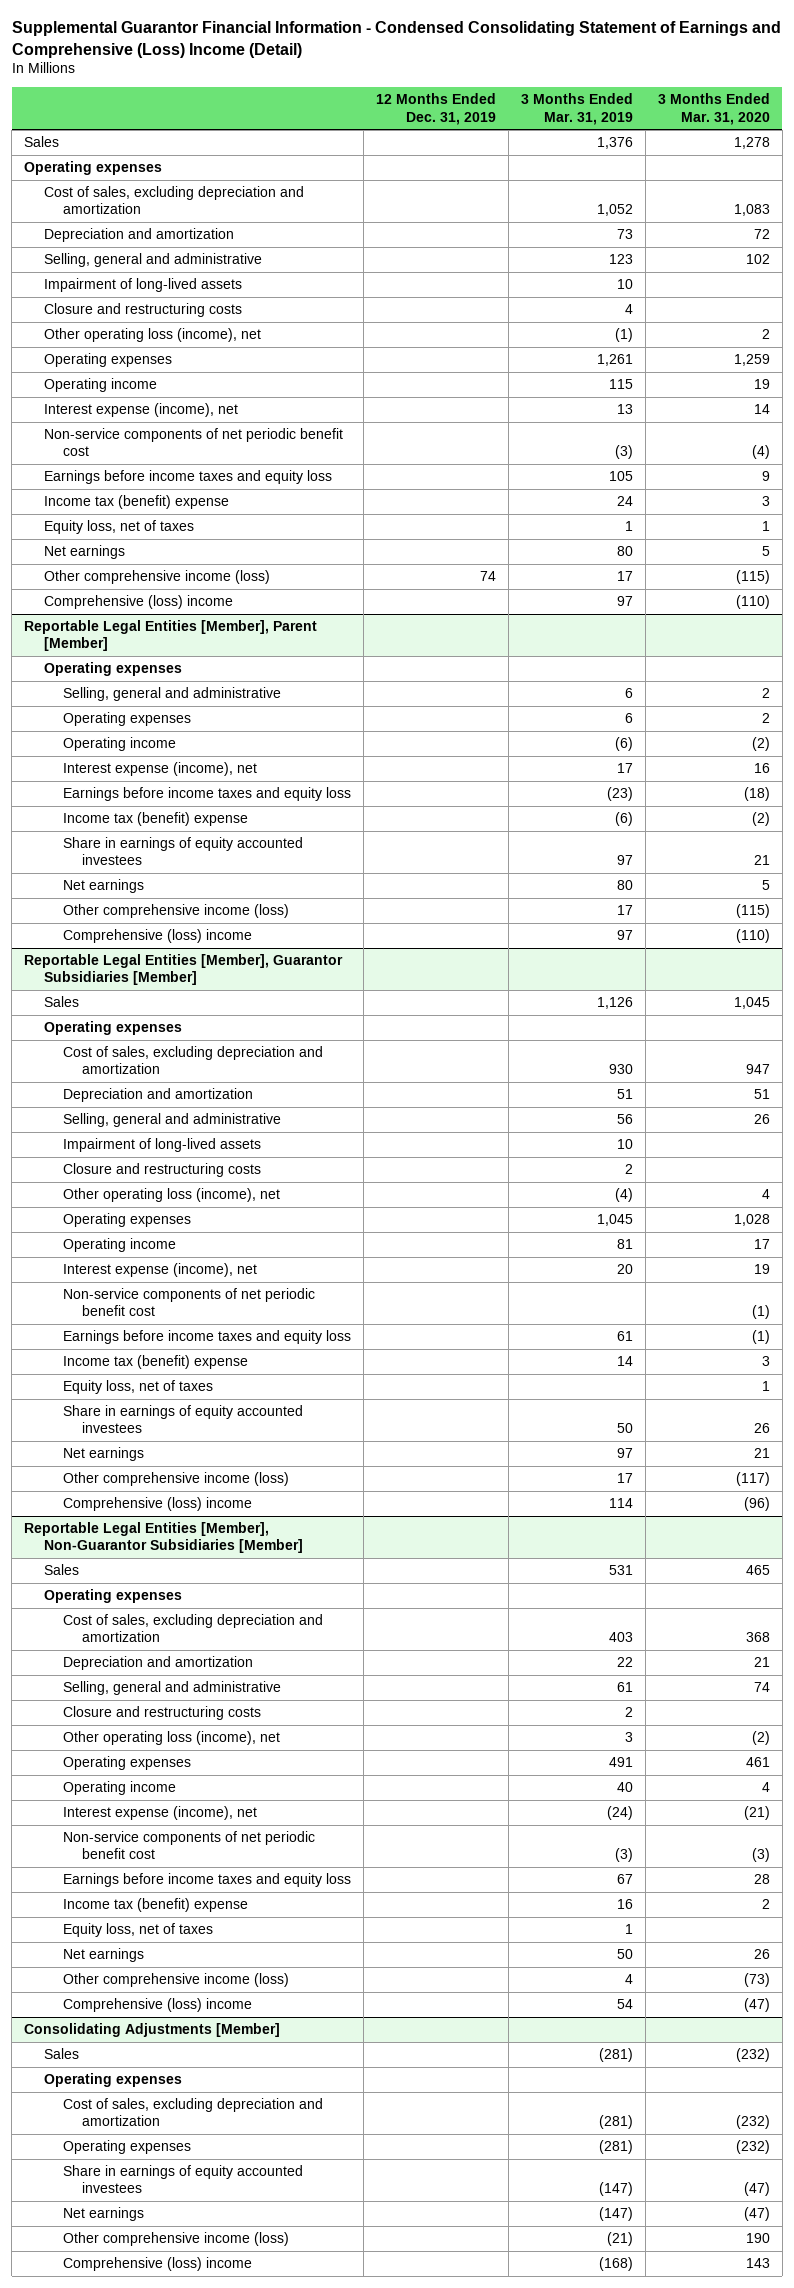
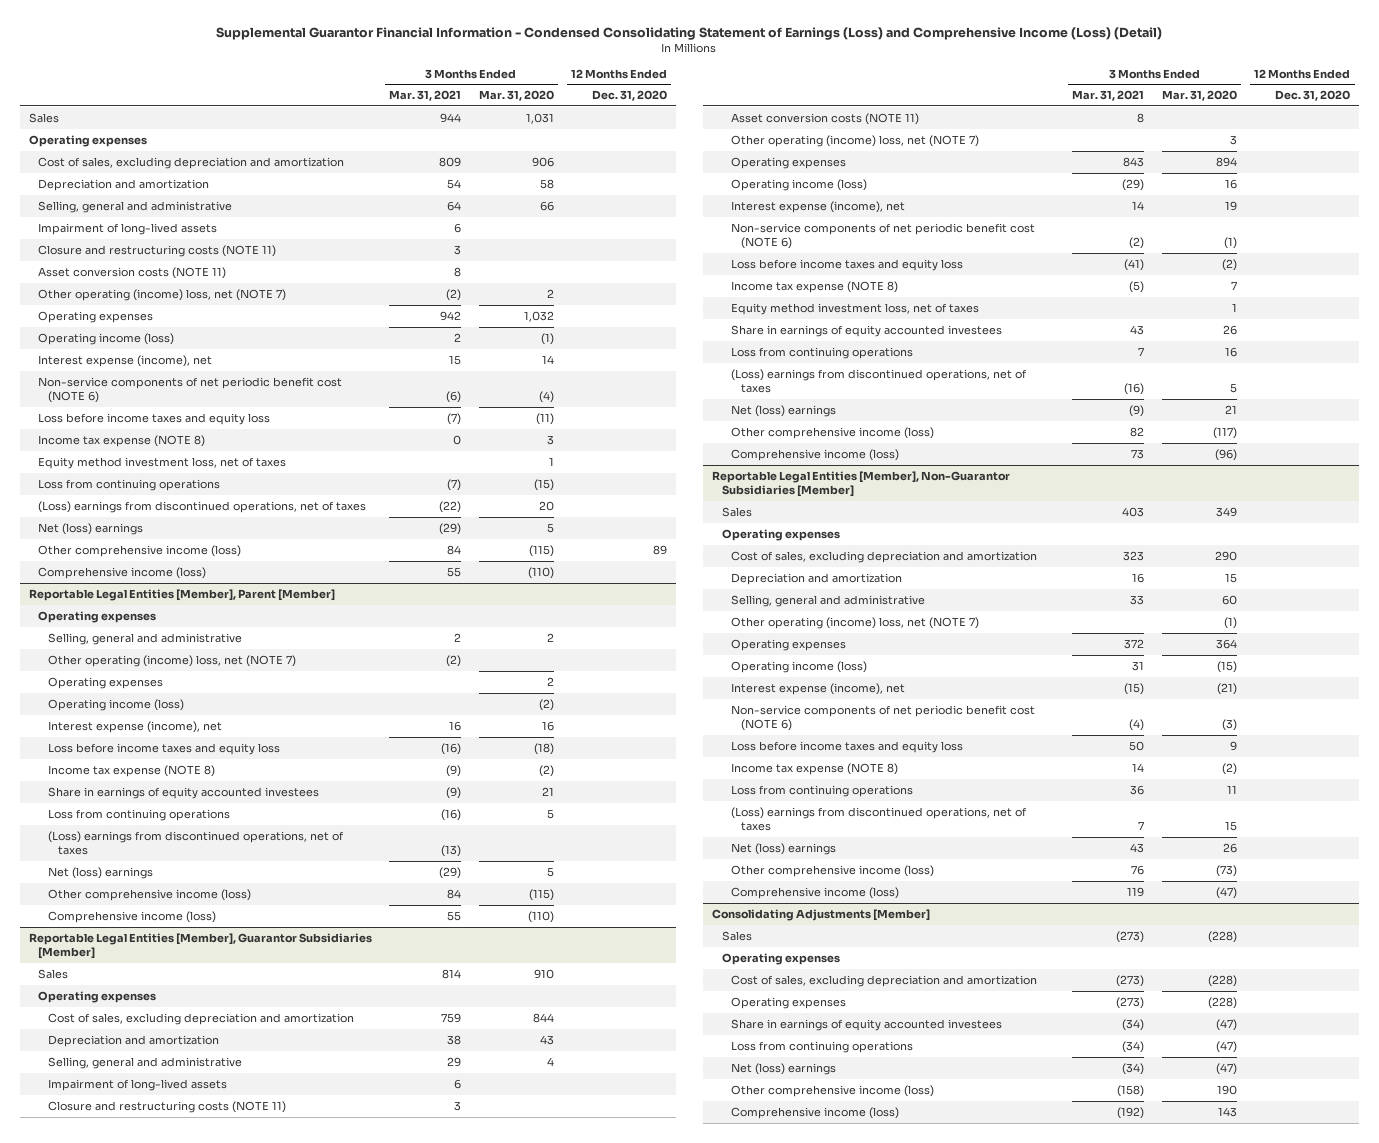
- Supplemental Guarantor Financial Information - Condensed Consolidating Statement of Earnings and Comprehensive (Loss) Income (Detail)
+ Supplemental Guarantor Financial Information - Condensed Consolidating Statement of Earnings (Loss) and Comprehensive Income (Loss) (Detail)
- | 12 Months Ended Dec. 31, 2019 | 3 Months Ended Mar. 31, 2019 | 3 Months Ended Mar. 31, 2020
+ | 3 Months Ended Mar. 31, 2021 | 3 Months Ended Mar. 31, 2020 | 12 Months Ended Dec. 31, 2020
- Sales | | 1,376 | 1,278
+ Sales | 944 | 1,031 |
- Cost of sales, excluding depreciation and amortization | | 1,052 | 1,083
- Depreciation and amortization | | 73 | 72
- Selling, general and administrative | | 123 | 102
+ Cost of sales, excluding depreciation and amortization | 809 | 906 |
+ Depreciation and amortization | 54 | 58 |
+ Selling, general and administrative | 64 | 66 |
- Closure and restructuring costs | | 4 |
- Other operating loss (income), net | | (1) | 2
- Operating expenses | | 1,261 | 1,259
- Operating income | | 115 | 19
+ Closure and restructuring costs (NOTE 11) | 3 | |
+ Asset conversion costs (NOTE 11) | 8 | |
+ Other operating (income) loss, net (NOTE 7) | (2) | 2 |
+ Operating expenses | 942 | 1,032 |
+ Operating income (loss) | 2 | (1) |
- Non-service components of net periodic benefit cost | | (3) | (4)
- Earnings before income taxes and equity loss | | 105 | 9
- Income tax (benefit) expense | | 24 | 3
- Equity loss, net of taxes | | 1 | 1
- Net earnings | | 80 | 5
+ Non-service components of net periodic benefit cost (NOTE 6) | (6) | (4) |
+ Loss before income taxes and equity loss | (7) | (11) |
+ Income tax expense (NOTE 8) | 0 | 3 |
+ Equity method investment loss, net of taxes | | 1 |
+ Loss from continuing operations | (7) | (15) |
+ (Loss) earnings from discontinued operations, net of taxes | (22) | 20 |
+ Net (loss) earnings | (29) | 5 |
- Comprehensive (loss) income | | 97 | (110)
+ Comprehensive income (loss) | 55 | (110) |
@ Reportable Legal Entities [Member], Parent [Member]
+ Other operating (income) loss, net (NOTE 7) | (2) | |
- Operating income | | (6) | (2)
+ Operating income (loss) | | (2) |
- Earnings before income taxes and equity loss | | (23) | (18)
- Income tax (benefit) expense | | (6) | (2)
+ Loss before income taxes and equity loss | (16) | (18) |
+ Income tax expense (NOTE 8) | (9) | (2) |
- Net earnings | | 80 | 5
+ Loss from continuing operations | (16) | 5 |
+ (Loss) earnings from discontinued operations, net of taxes | (13) | |
+ Net (loss) earnings | (29) | 5 |
- Comprehensive (loss) income | | 97 | (110)
+ Comprehensive income (loss) | 55 | (110) |
@ Reportable Legal Entities [Member], Guarantor Subsidiaries [Member]
- Sales | | 1,126 | 1,045
+ Sales | 814 | 910 |
- Cost of sales, excluding depreciation and amortization | | 930 | 947
- Depreciation and amortization | | 51 | 51
- Selling, general and administrative | | 56 | 26
+ Cost of sales, excluding depreciation and amortization | 759 | 844 |
+ Depreciation and amortization | 38 | 43 |
+ Selling, general and administrative | 29 | 4 |
- Closure and restructuring costs | | 2 |
- Other operating loss (income), net | | (4) | 4
- Operating expenses | | 1,045 | 1,028
- Operating income | | 81 | 17
+ Closure and restructuring costs (NOTE 11) | 3 | |
+ Asset conversion costs (NOTE 11) | 8 | |
+ Other operating (income) loss, net (NOTE 7) | | 3 |
+ Operating expenses | 843 | 894 |
+ Operating income (loss) | (29) | 16 |
- Non-service components of net periodic benefit cost | | | (1)
- Earnings before income taxes and equity loss | | 61 | (1)
- Income tax (benefit) expense | | 14 | 3
- Equity loss, net of taxes | | | 1
+ Non-service components of net periodic benefit cost (NOTE 6) | (2) | (1) |
+ Loss before income taxes and equity loss | (41) | (2) |
+ Income tax expense (NOTE 8) | (5) | 7 |
+ Equity method investment loss, net of taxes | | 1 |
- Net earnings | | 97 | 21
+ Loss from continuing operations | 7 | 16 |
+ (Loss) earnings from discontinued operations, net of taxes | (16) | 5 |
+ Net (loss) earnings | (9) | 21 |
- Comprehensive (loss) income | | 114 | (96)
+ Comprehensive income (loss) | 73 | (96) |
@ Reportable Legal Entities [Member], Non-Guarantor Subsidiaries [Member]
- Sales | | 531 | 465
+ Sales | 403 | 349 |
- Cost of sales, excluding depreciation and amortization | | 403 | 368
- Depreciation and amortization | | 22 | 21
- Selling, general and administrative | | 61 | 74
- Closure and restructuring costs | | 2 |
- Other operating loss (income), net | | 3 | (2)
- Operating expenses | | 491 | 461
- Operating income | | 40 | 4
+ Cost of sales, excluding depreciation and amortization | 323 | 290 |
+ Depreciation and amortization | 16 | 15 |
+ Selling, general and administrative | 33 | 60 |
+ Other operating (income) loss, net (NOTE 7) | | (1) |
+ Operating expenses | 372 | 364 |
+ Operating income (loss) | 31 | (15) |
- Non-service components of net periodic benefit cost | | (3) | (3)
- Earnings before income taxes and equity loss | | 67 | 28
- Income tax (benefit) expense | | 16 | 2
- Equity loss, net of taxes | | 1 |
- Net earnings | | 50 | 26
+ Non-service components of net periodic benefit cost (NOTE 6) | (4) | (3) |
+ Loss before income taxes and equity loss | 50 | 9 |
+ Income tax expense (NOTE 8) | 14 | (2) |
+ Loss from continuing operations | 36 | 11 |
+ (Loss) earnings from discontinued operations, net of taxes | 7 | 15 |
+ Net (loss) earnings | 43 | 26 |
- Comprehensive (loss) income | | 54 | (47)
+ Comprehensive income (loss) | 119 | (47) |
@ Consolidating Adjustments [Member]
- Sales | | (281) | (232)
+ Sales | (273) | (228) |
- Cost of sales, excluding depreciation and amortization | | (281) | (232)
- Operating expenses | | (281) | (232)
+ Cost of sales, excluding depreciation and amortization | (273) | (228) |
+ Operating expenses | (273) | (228) |
- Net earnings | | (147) | (47)
+ Loss from continuing operations | (34) | (47) |
+ Net (loss) earnings | (34) | (47) |
- Comprehensive (loss) income | | (168) | 143
+ Comprehensive income (loss) | (192) | 143 |

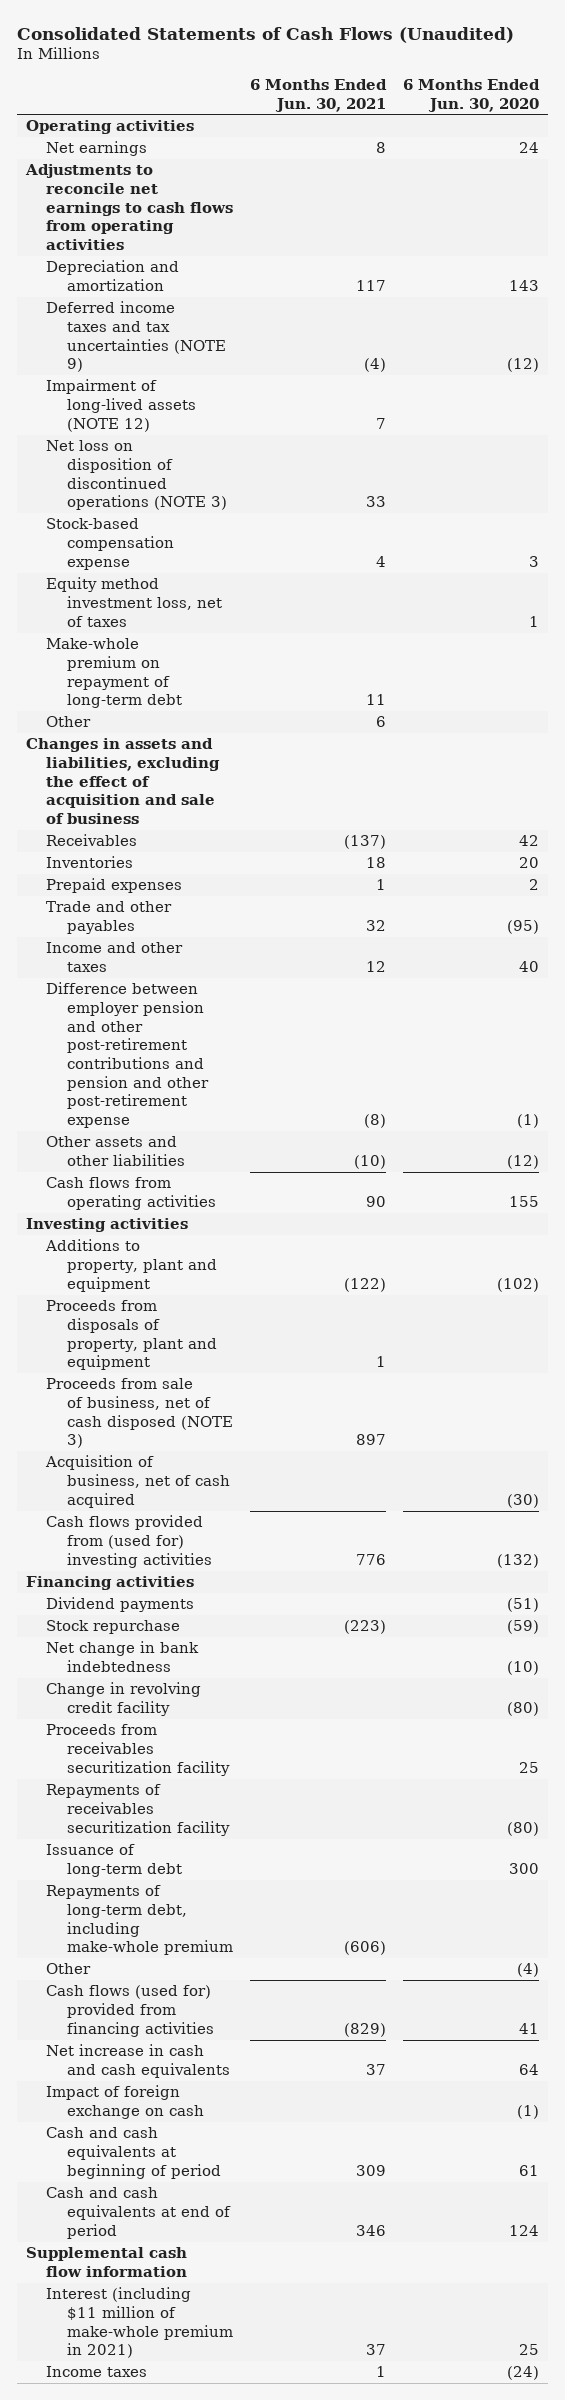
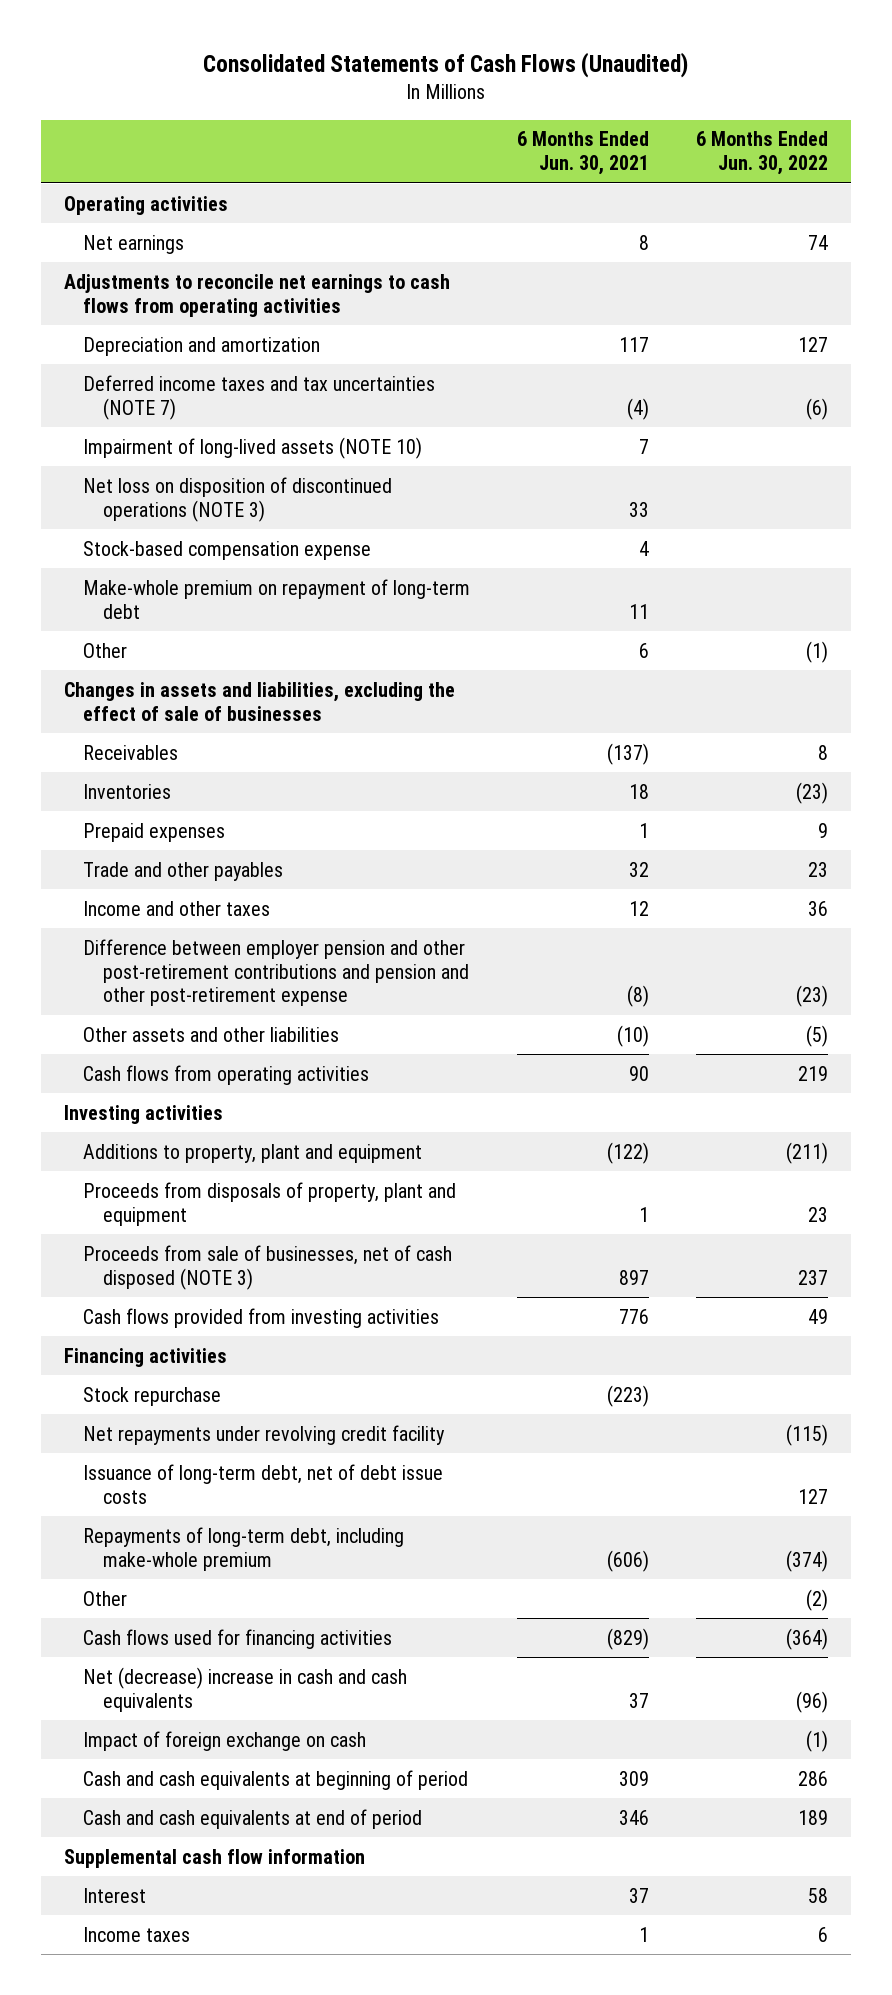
- | 6 Months Ended Jun. 30, 2021 | 6 Months Ended Jun. 30, 2020
+ | 6 Months Ended Jun. 30, 2021 | 6 Months Ended Jun. 30, 2022
- Deferred income taxes and tax uncertainties (NOTE 9) | (4) | (12)
- Impairment of long-lived assets (NOTE 12) | 7 |
+ Deferred income taxes and tax uncertainties (NOTE 7) | (4) | (6)
+ Impairment of long-lived assets (NOTE 10) | 7 |
- Equity method investment loss, net of taxes | | 1
- Changes in assets and liabilities, excluding the effect of acquisition and sale of business
+ Changes in assets and liabilities, excluding the effect of sale of businesses
- Proceeds from sale of business, net of cash disposed (NOTE 3) | 897 |
- Acquisition of business, net of cash acquired | | (30)
- Cash flows provided from (used for) investing activities | 776 | (132)
+ Proceeds from sale of businesses, net of cash disposed (NOTE 3) | 897 | 237
+ Cash flows provided from investing activities | 776 | 49
- Dividend payments | | (51)
- Net change in bank indebtedness | | (10)
- Change in revolving credit facility | | (80)
- Proceeds from receivables securitization facility | | 25
- Repayments of receivables securitization facility | | (80)
- Issuance of long-term debt | | 300
+ Net repayments under revolving credit facility | | (115)
+ Issuance of long-term debt, net of debt issue costs | | 127
- Cash flows (used for) provided from financing activities | (829) | 41
- Net increase in cash and cash equivalents | 37 | 64
+ Cash flows used for financing activities | (829) | (364)
+ Net (decrease) increase in cash and cash equivalents | 37 | (96)
- Interest (including $11 million of make-whole premium in 2021) | 37 | 25
+ Interest | 37 | 58

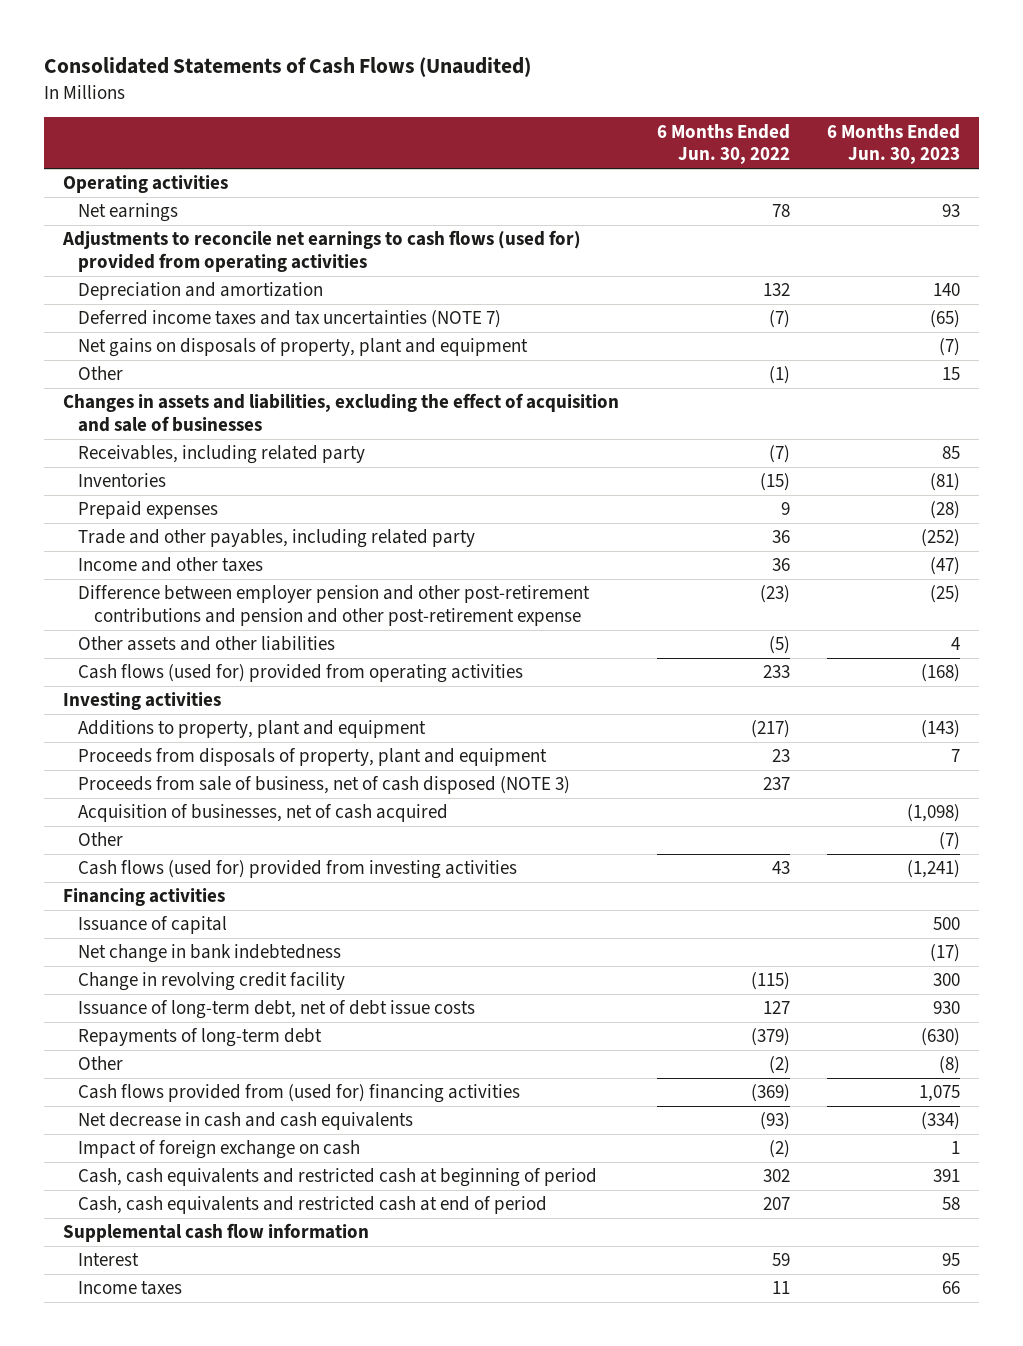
- | 6 Months Ended Jun. 30, 2021 | 6 Months Ended Jun. 30, 2022
+ | 6 Months Ended Jun. 30, 2022 | 6 Months Ended Jun. 30, 2023
- Net earnings | 8 | 74
- Adjustments to reconcile net earnings to cash flows from operating activities
- Depreciation and amortization | 117 | 127
- Deferred income taxes and tax uncertainties (NOTE 7) | (4) | (6)
- Impairment of long-lived assets (NOTE 10) | 7 |
- Net loss on disposition of discontinued operations (NOTE 3) | 33 |
- Stock-based compensation expense | 4 |
- Make-whole premium on repayment of long-term debt | 11 |
+ Net earnings | 78 | 93
+ Adjustments to reconcile net earnings to cash flows (used for) provided from operating activities
+ Depreciation and amortization | 132 | 140
+ Deferred income taxes and tax uncertainties (NOTE 7) | (7) | (65)
+ Net gains on disposals of property, plant and equipment | | (7)
- Changes in assets and liabilities, excluding the effect of sale of businesses
- Receivables | (137) | 8
- Inventories | 18 | (23)
+ Changes in assets and liabilities, excluding the effect of acquisition and sale of businesses
+ Receivables, including related party | (7) | 85
+ Inventories | (15) | (81)
- Trade and other payables | 32 | 23
+ Trade and other payables, including related party | 36 | (252)
- Cash flows from operating activities | 90 | 219
+ Cash flows (used for) provided from operating activities | 233 | (168)
- Additions to property, plant and equipment | (122) | (211)
+ Additions to property, plant and equipment | (217) | (143)
- Proceeds from sale of businesses, net of cash disposed (NOTE 3) | 897 | 237
- Cash flows provided from investing activities | 776 | 49
+ Proceeds from sale of business, net of cash disposed (NOTE 3) | 237 |
+ Acquisition of businesses, net of cash acquired | | (1,098)
+ Other | | (7)
+ Cash flows (used for) provided from investing activities | 43 | (1,241)
- Stock repurchase | (223) |
- Net repayments under revolving credit facility | | (115)
+ Issuance of capital | | 500
+ Net change in bank indebtedness | | (17)
+ Change in revolving credit facility | (115) | 300
- Repayments of long-term debt, including make-whole premium | (606) | (374)
+ Repayments of long-term debt | (379) | (630)
- Cash flows used for financing activities | (829) | (364)
- Net (decrease) increase in cash and cash equivalents | 37 | (96)
- Impact of foreign exchange on cash | | (1)
- Cash and cash equivalents at beginning of period | 309 | 286
- Cash and cash equivalents at end of period | 346 | 189
+ Cash flows provided from (used for) financing activities | (369) | 1,075
+ Net decrease in cash and cash equivalents | (93) | (334)
+ Impact of foreign exchange on cash | (2) | 1
+ Cash, cash equivalents and restricted cash at beginning of period | 302 | 391
+ Cash, cash equivalents and restricted cash at end of period | 207 | 58
- Interest | 37 | 58
- Income taxes | 1 | 6
+ Interest | 59 | 95
+ Income taxes | 11 | 66

